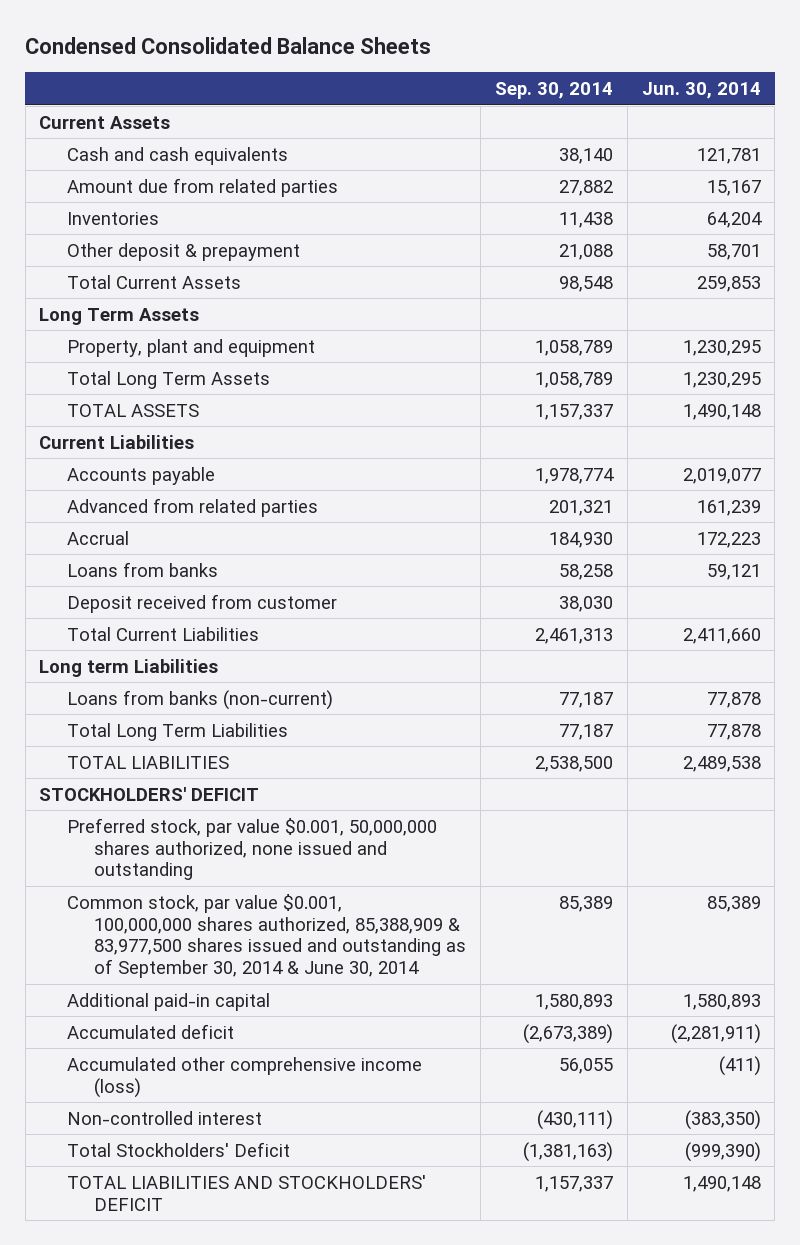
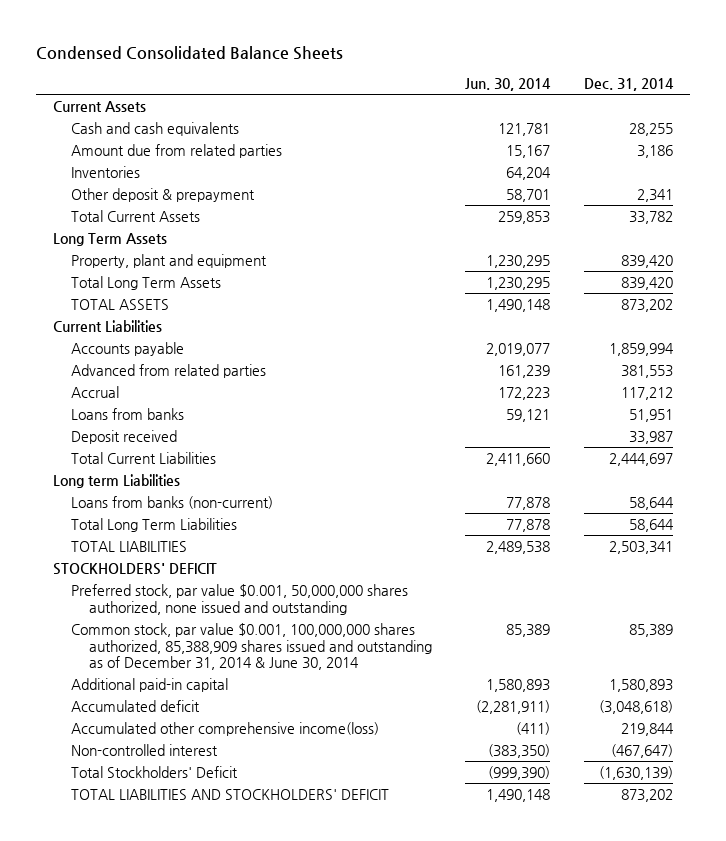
- | Sep. 30, 2014 | Jun. 30, 2014
+ | Jun. 30, 2014 | Dec. 31, 2014
- Deposit received from customer | 38,030 |
+ Deposit received | | 33,987
- Common stock, par value $0.001, 100,000,000 shares authorized, 85,388,909 & 83,977,500 shares issued and outstanding as of September 30, 2014 & June 30, 2014 | 85,389 | 85,389
+ Common stock, par value $0.001, 100,000,000 shares authorized, 85,388,909 shares issued and outstanding as of December 31, 2014 & June 30, 2014 | 85,389 | 85,389
- Accumulated other comprehensive income (loss) | 56,055 | (411)
+ Accumulated other comprehensive income(loss) | (411) | 219,844

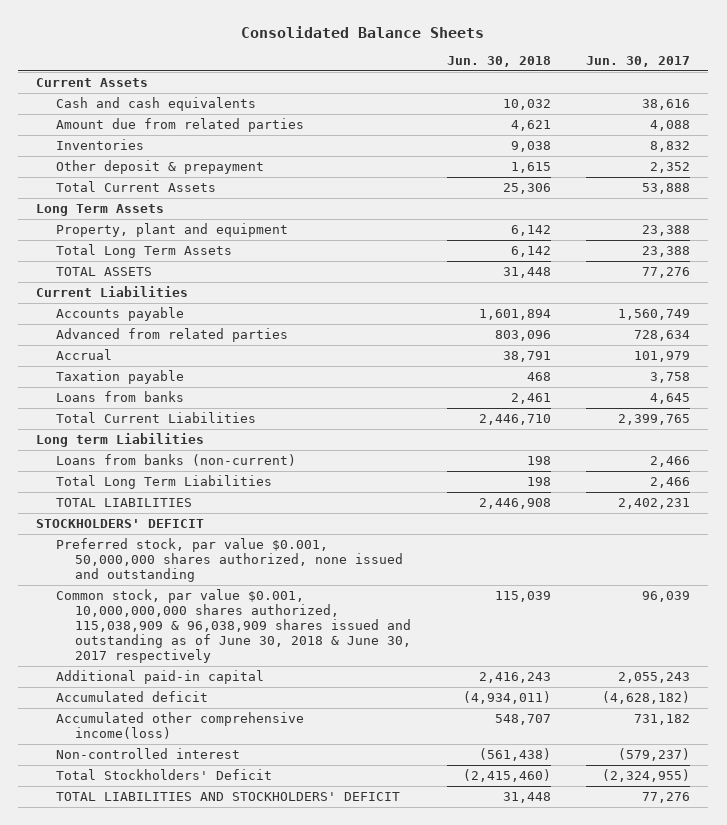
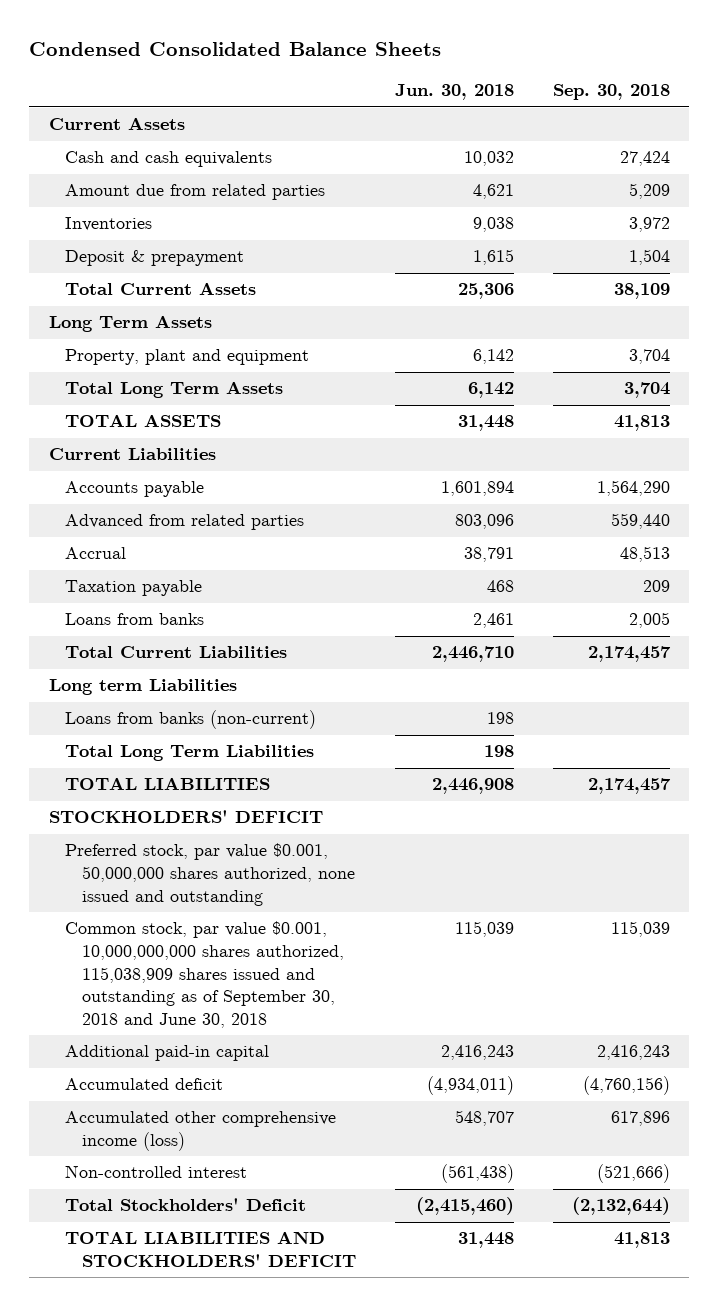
- Consolidated Balance Sheets
+ Condensed Consolidated Balance Sheets
- | Jun. 30, 2018 | Jun. 30, 2017
+ | Jun. 30, 2018 | Sep. 30, 2018
- Other deposit & prepayment | 1,615 | 2,352
+ Deposit & prepayment | 1,615 | 1,504
- Common stock, par value $0.001, 10,000,000,000 shares authorized, 115,038,909 & 96,038,909 shares issued and outstanding as of June 30, 2018 & June 30, 2017 respectively | 115,039 | 96,039
+ Common stock, par value $0.001, 10,000,000,000 shares authorized, 115,038,909 shares issued and outstanding as of September 30, 2018 and June 30, 2018 | 115,039 | 115,039
- Accumulated other comprehensive income(loss) | 548,707 | 731,182
+ Accumulated other comprehensive income (loss) | 548,707 | 617,896

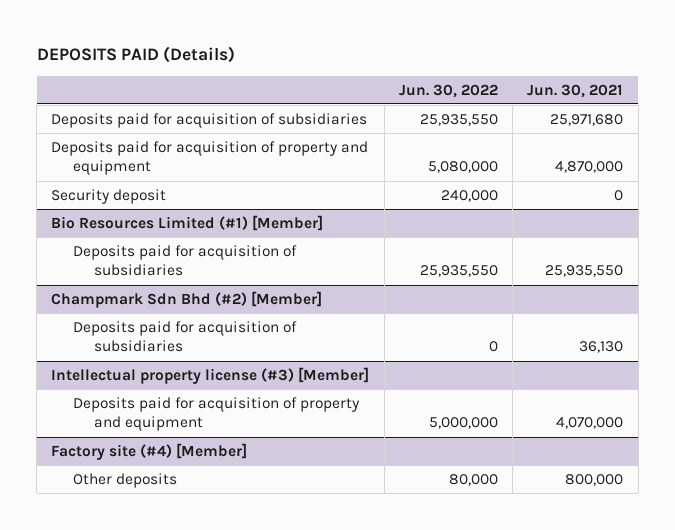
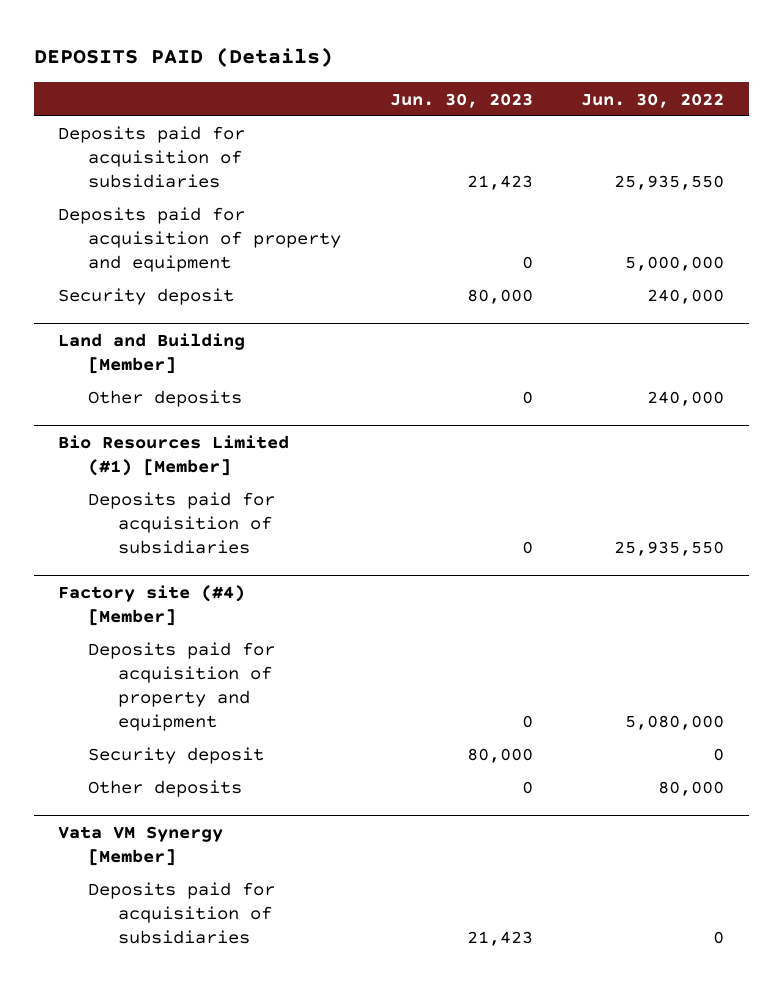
- | Jun. 30, 2022 | Jun. 30, 2021
+ | Jun. 30, 2023 | Jun. 30, 2022
- Deposits paid for acquisition of property and equipment | 5,080,000 | 4,870,000
+ Deposits paid for acquisition of property and equipment | 0 | 5,000,000
+ Land and Building [Member]
+ Other deposits | 0 | 240,000
- Champmark Sdn Bhd (#2) [Member]
- Deposits paid for acquisition of subsidiaries | 0 | 36,130
- Intellectual property license (#3) [Member]
- Deposits paid for acquisition of property and equipment | 5,000,000 | 4,070,000
@ Factory site (#4) [Member]
+ Deposits paid for acquisition of property and equipment | 0 | 5,080,000
+ Security deposit | 80,000 | 0
+ Vata VM Synergy [Member]
+ Deposits paid for acquisition of subsidiaries | 21,423 | 0

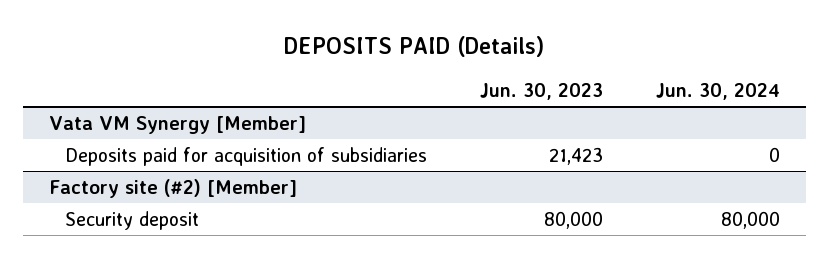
- | Jun. 30, 2023 | Jun. 30, 2022
+ | Jun. 30, 2023 | Jun. 30, 2024
- Deposits paid for acquisition of subsidiaries | 21,423 | 25,935,550
- Deposits paid for acquisition of property and equipment | 0 | 5,000,000
- Security deposit | 80,000 | 240,000
- Land and Building [Member]
- Other deposits | 0 | 240,000
- Bio Resources Limited (#1) [Member]
- Deposits paid for acquisition of subsidiaries | 0 | 25,935,550
- Factory site (#4) [Member]
- Deposits paid for acquisition of property and equipment | 0 | 5,080,000
- Security deposit | 80,000 | 0
- Other deposits | 0 | 80,000
+ Factory site (#2) [Member]
+ Security deposit | 80,000 | 80,000

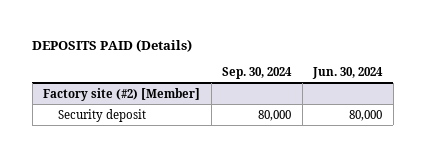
- | Jun. 30, 2023 | Jun. 30, 2024
+ | Sep. 30, 2024 | Jun. 30, 2024
- Vata VM Synergy [Member]
- Deposits paid for acquisition of subsidiaries | 21,423 | 0

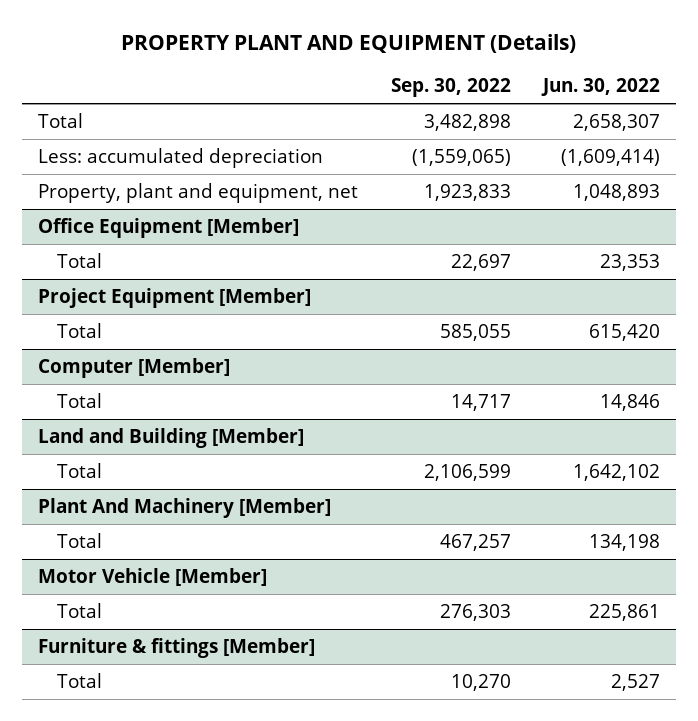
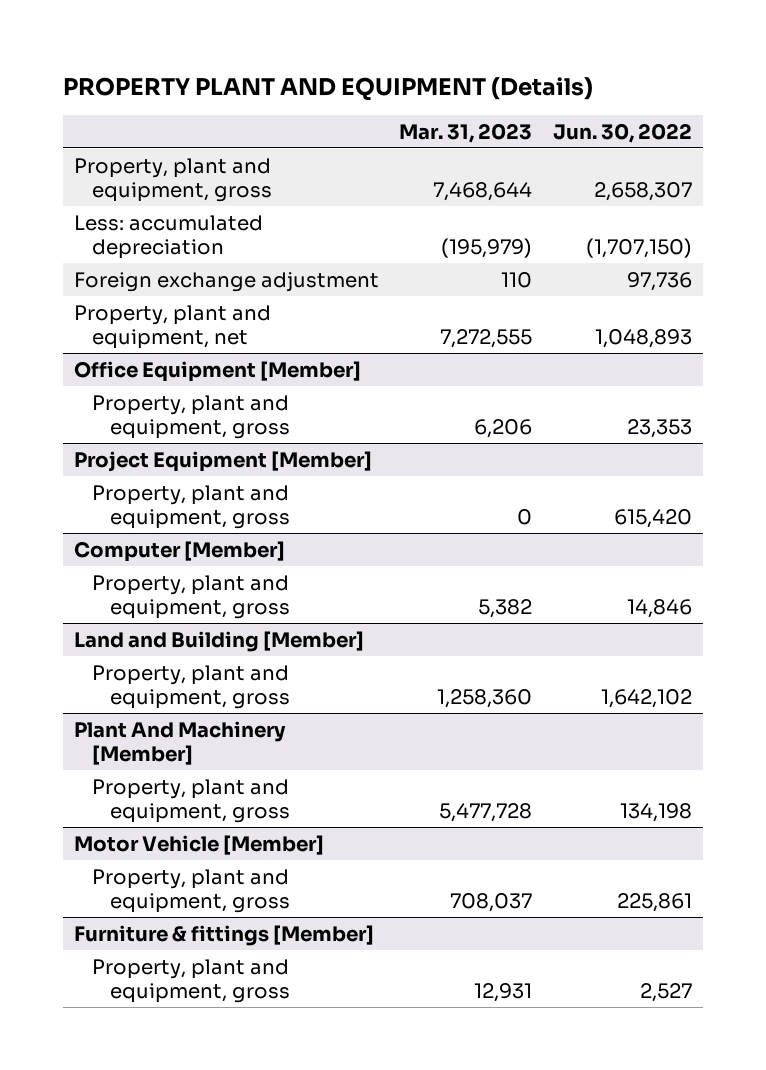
- | Sep. 30, 2022 | Jun. 30, 2022
+ | Mar. 31, 2023 | Jun. 30, 2022
- Total | 3,482,898 | 2,658,307
- Less: accumulated depreciation | (1,559,065) | (1,609,414)
+ Property, plant and equipment, gross | 7,468,644 | 2,658,307
+ Less: accumulated depreciation | (195,979) | (1,707,150)
+ Foreign exchange adjustment | 110 | 97,736
@ Office Equipment [Member]
- Total | 22,697 | 23,353
+ Property, plant and equipment, gross | 6,206 | 23,353
@ Project Equipment [Member]
- Total | 585,055 | 615,420
+ Property, plant and equipment, gross | 0 | 615,420
@ Computer [Member]
- Total | 14,717 | 14,846
+ Property, plant and equipment, gross | 5,382 | 14,846
@ Land and Building [Member]
- Total | 2,106,599 | 1,642,102
+ Property, plant and equipment, gross | 1,258,360 | 1,642,102
@ Plant And Machinery [Member]
- Total | 467,257 | 134,198
+ Property, plant and equipment, gross | 5,477,728 | 134,198
@ Motor Vehicle [Member]
- Total | 276,303 | 225,861
+ Property, plant and equipment, gross | 708,037 | 225,861
@ Furniture & fittings [Member]
- Total | 10,270 | 2,527
+ Property, plant and equipment, gross | 12,931 | 2,527

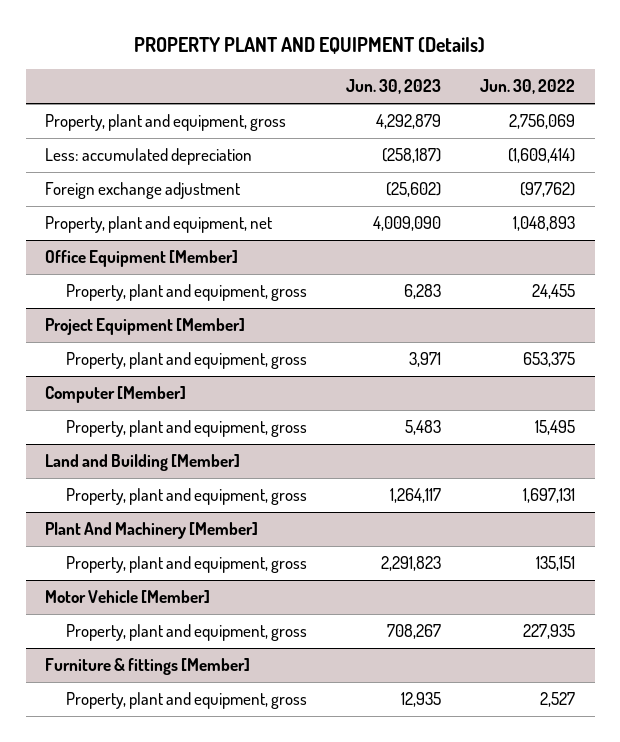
- | Mar. 31, 2023 | Jun. 30, 2022
+ | Jun. 30, 2023 | Jun. 30, 2022
- Property, plant and equipment, gross | 7,468,644 | 2,658,307
- Less: accumulated depreciation | (195,979) | (1,707,150)
- Foreign exchange adjustment | 110 | 97,736
+ Property, plant and equipment, gross | 4,292,879 | 2,756,069
+ Less: accumulated depreciation | (258,187) | (1,609,414)
+ Foreign exchange adjustment | (25,602) | (97,762)
@ Office Equipment [Member]
- Property, plant and equipment, gross | 6,206 | 23,353
+ Property, plant and equipment, gross | 6,283 | 24,455
@ Project Equipment [Member]
- Property, plant and equipment, gross | 0 | 615,420
+ Property, plant and equipment, gross | 3,971 | 653,375
@ Computer [Member]
- Property, plant and equipment, gross | 5,382 | 14,846
+ Property, plant and equipment, gross | 5,483 | 15,495
@ Land and Building [Member]
- Property, plant and equipment, gross | 1,258,360 | 1,642,102
+ Property, plant and equipment, gross | 1,264,117 | 1,697,131
@ Plant And Machinery [Member]
- Property, plant and equipment, gross | 5,477,728 | 134,198
+ Property, plant and equipment, gross | 2,291,823 | 135,151
@ Motor Vehicle [Member]
- Property, plant and equipment, gross | 708,037 | 225,861
+ Property, plant and equipment, gross | 708,267 | 227,935

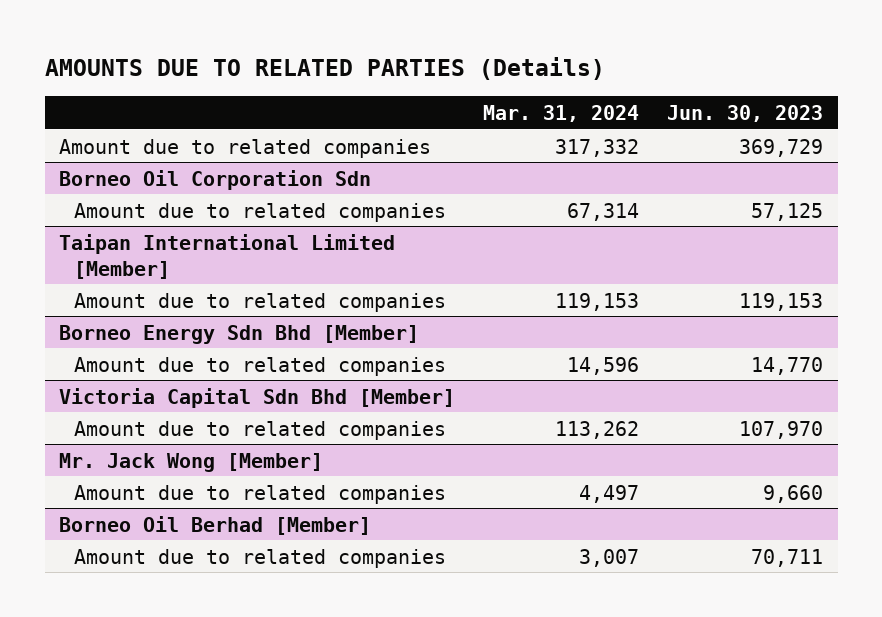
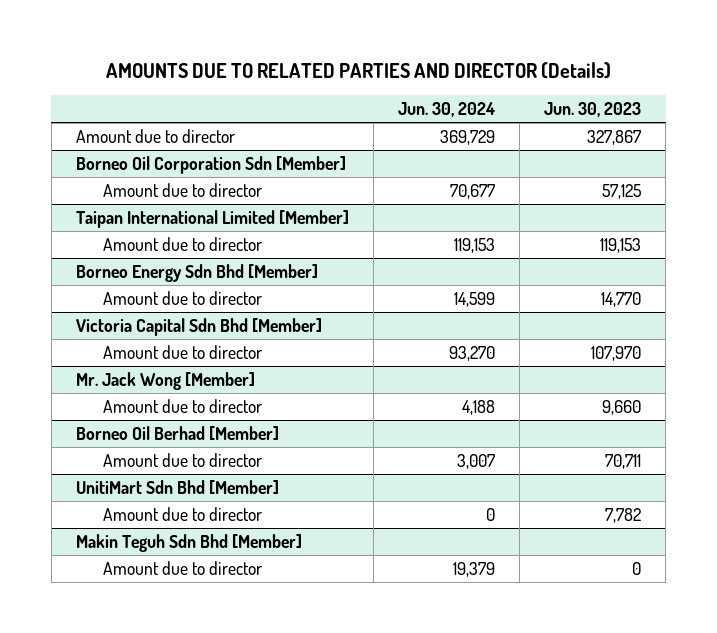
- AMOUNTS DUE TO RELATED PARTIES (Details)
+ AMOUNTS DUE TO RELATED PARTIES AND DIRECTOR (Details)
- | Mar. 31, 2024 | Jun. 30, 2023
+ | Jun. 30, 2024 | Jun. 30, 2023
- Amount due to related companies | 317,332 | 369,729
- Borneo Oil Corporation Sdn
- Amount due to related companies | 67,314 | 57,125
+ Amount due to director | 369,729 | 327,867
+ Borneo Oil Corporation Sdn [Member]
+ Amount due to director | 70,677 | 57,125
@ Taipan International Limited [Member]
- Amount due to related companies | 119,153 | 119,153
+ Amount due to director | 119,153 | 119,153
@ Borneo Energy Sdn Bhd [Member]
- Amount due to related companies | 14,596 | 14,770
+ Amount due to director | 14,599 | 14,770
@ Victoria Capital Sdn Bhd [Member]
- Amount due to related companies | 113,262 | 107,970
+ Amount due to director | 93,270 | 107,970
@ Mr. Jack Wong [Member]
- Amount due to related companies | 4,497 | 9,660
+ Amount due to director | 4,188 | 9,660
@ Borneo Oil Berhad [Member]
- Amount due to related companies | 3,007 | 70,711
+ Amount due to director | 3,007 | 70,711
+ UnitiMart Sdn Bhd [Member]
+ Amount due to director | 0 | 7,782
+ Makin Teguh Sdn Bhd [Member]
+ Amount due to director | 19,379 | 0

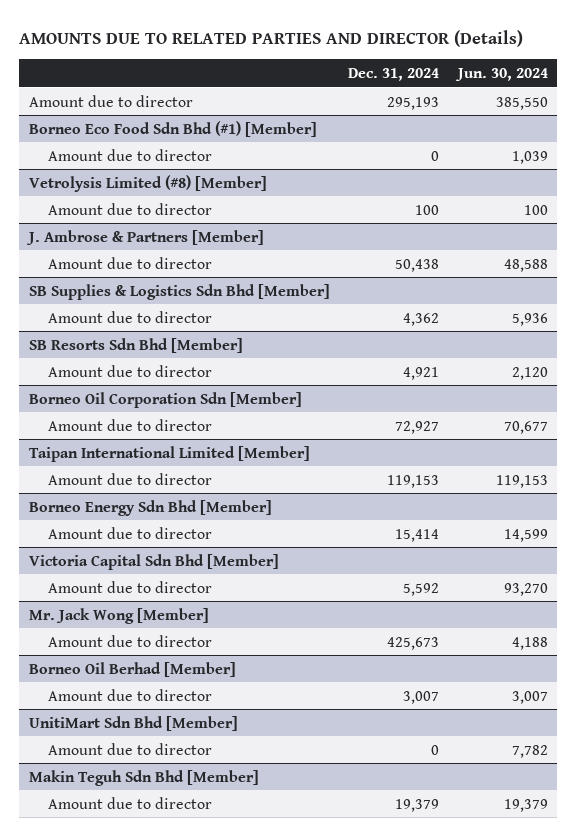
- | Jun. 30, 2024 | Jun. 30, 2023
+ | Dec. 31, 2024 | Jun. 30, 2024
- Amount due to director | 369,729 | 327,867
+ Amount due to director | 295,193 | 385,550
+ Borneo Eco Food Sdn Bhd (#1) [Member]
+ Amount due to director | 0 | 1,039
+ Vetrolysis Limited (#8) [Member]
+ Amount due to director | 100 | 100
+ J. Ambrose & Partners [Member]
+ Amount due to director | 50,438 | 48,588
+ SB Supplies & Logistics Sdn Bhd [Member]
+ Amount due to director | 4,362 | 5,936
+ SB Resorts Sdn Bhd [Member]
+ Amount due to director | 4,921 | 2,120
@ UnitiMart Sdn Bhd [Member]
- Amount due to director | 0 | 7,782
+ Amount due to director | 0 | 7,782

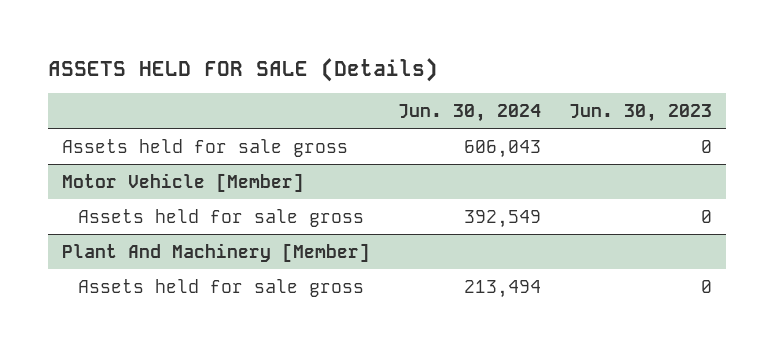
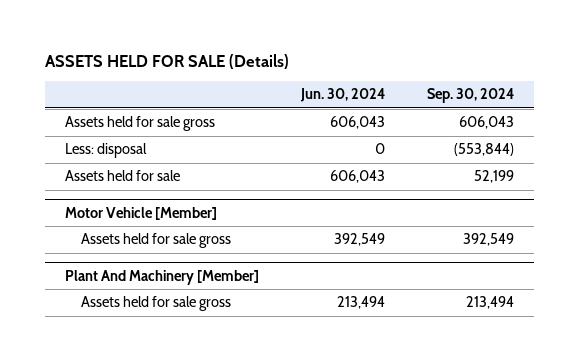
- | Jun. 30, 2024 | Jun. 30, 2023
+ | Jun. 30, 2024 | Sep. 30, 2024
+ Less: disposal | 0 | (553,844)
+ Assets held for sale | 606,043 | 52,199

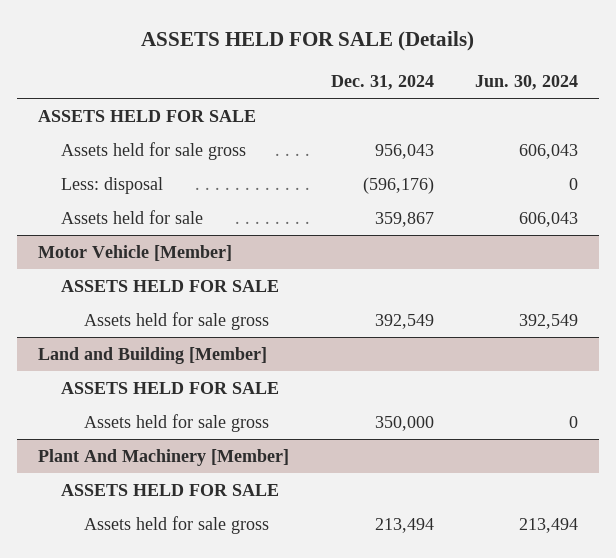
- | Jun. 30, 2024 | Sep. 30, 2024
+ | Dec. 31, 2024 | Jun. 30, 2024
+ ASSETS HELD FOR SALE
@ Motor Vehicle [Member]
+ ASSETS HELD FOR SALE
+ Land and Building [Member]
+ ASSETS HELD FOR SALE
+ Assets held for sale gross | 350,000 | 0
@ Plant And Machinery [Member]
+ ASSETS HELD FOR SALE

